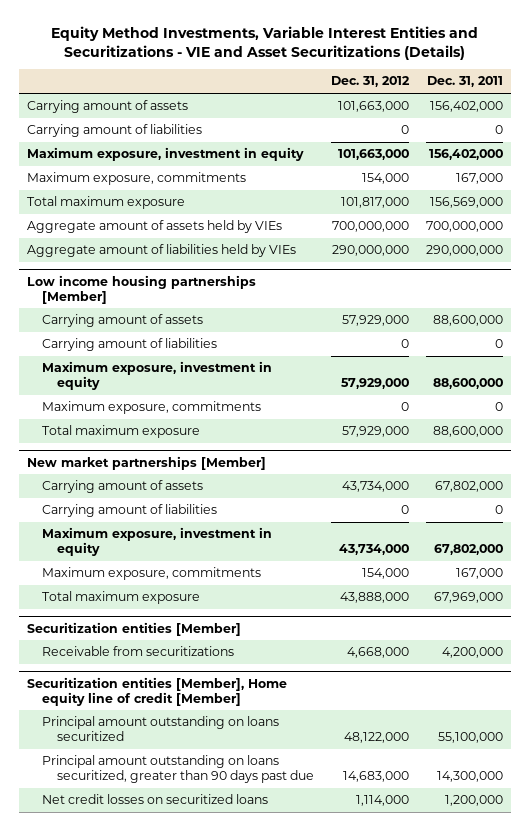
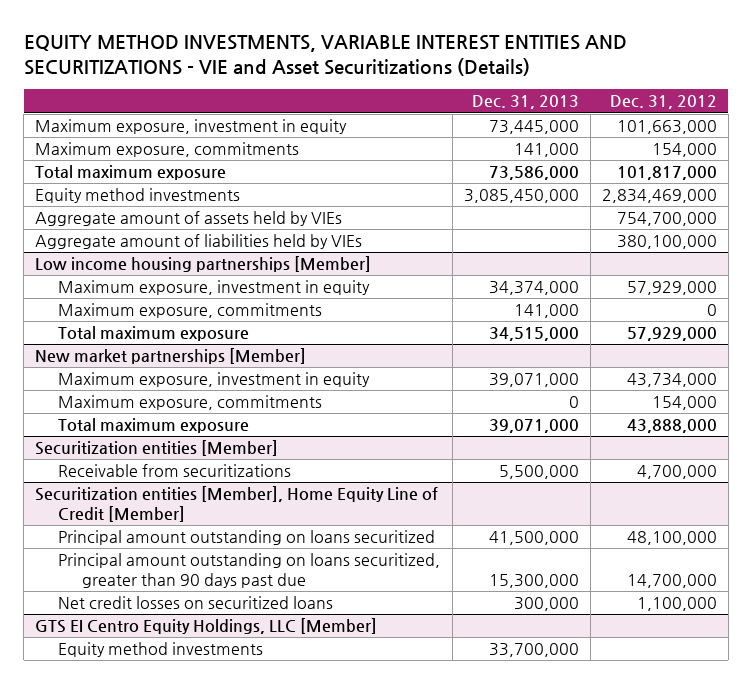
- Equity Method Investments, Variable Interest Entities and Securitizations - VIE and Asset Securitizations (Details)
+ EQUITY METHOD INVESTMENTS, VARIABLE INTEREST ENTITIES AND SECURITIZATIONS - VIE and Asset Securitizations (Details)
- | Dec. 31, 2012 | Dec. 31, 2011
+ | Dec. 31, 2013 | Dec. 31, 2012
- Carrying amount of assets | 101,663,000 | 156,402,000
- Carrying amount of liabilities | 0 | 0
- Aggregate amount of assets held by VIEs | 700,000,000 | 700,000,000
- Aggregate amount of liabilities held by VIEs | 290,000,000 | 290,000,000
+ Equity method investments | 3,085,450,000 | 2,834,469,000
+ Aggregate amount of assets held by VIEs | | 754,700,000
+ Aggregate amount of liabilities held by VIEs | | 380,100,000
@ Low income housing partnerships [Member]
- Carrying amount of assets | 57,929,000 | 88,600,000
- Carrying amount of liabilities | 0 | 0
@ New market partnerships [Member]
- Carrying amount of assets | 43,734,000 | 67,802,000
- Carrying amount of liabilities | 0 | 0
@ Securitization entities [Member]
- Receivable from securitizations | 4,668,000 | 4,200,000
- Securitization entities [Member], Home equity line of credit [Member]
- Principal amount outstanding on loans securitized | 48,122,000 | 55,100,000
- Principal amount outstanding on loans securitized, greater than 90 days past due | 14,683,000 | 14,300,000
- Net credit losses on securitized loans | 1,114,000 | 1,200,000
@ Securitization entities [Member]
+ Receivable from securitizations | 5,500,000 | 4,700,000
+ Securitization entities [Member], Home Equity Line of Credit [Member]
+ Principal amount outstanding on loans securitized | 41,500,000 | 48,100,000
+ Principal amount outstanding on loans securitized, greater than 90 days past due | 15,300,000 | 14,700,000
+ Net credit losses on securitized loans | 300,000 | 1,100,000
+ GTS EI Centro Equity Holdings, LLC [Member]
+ Equity method investments | 33,700,000 |

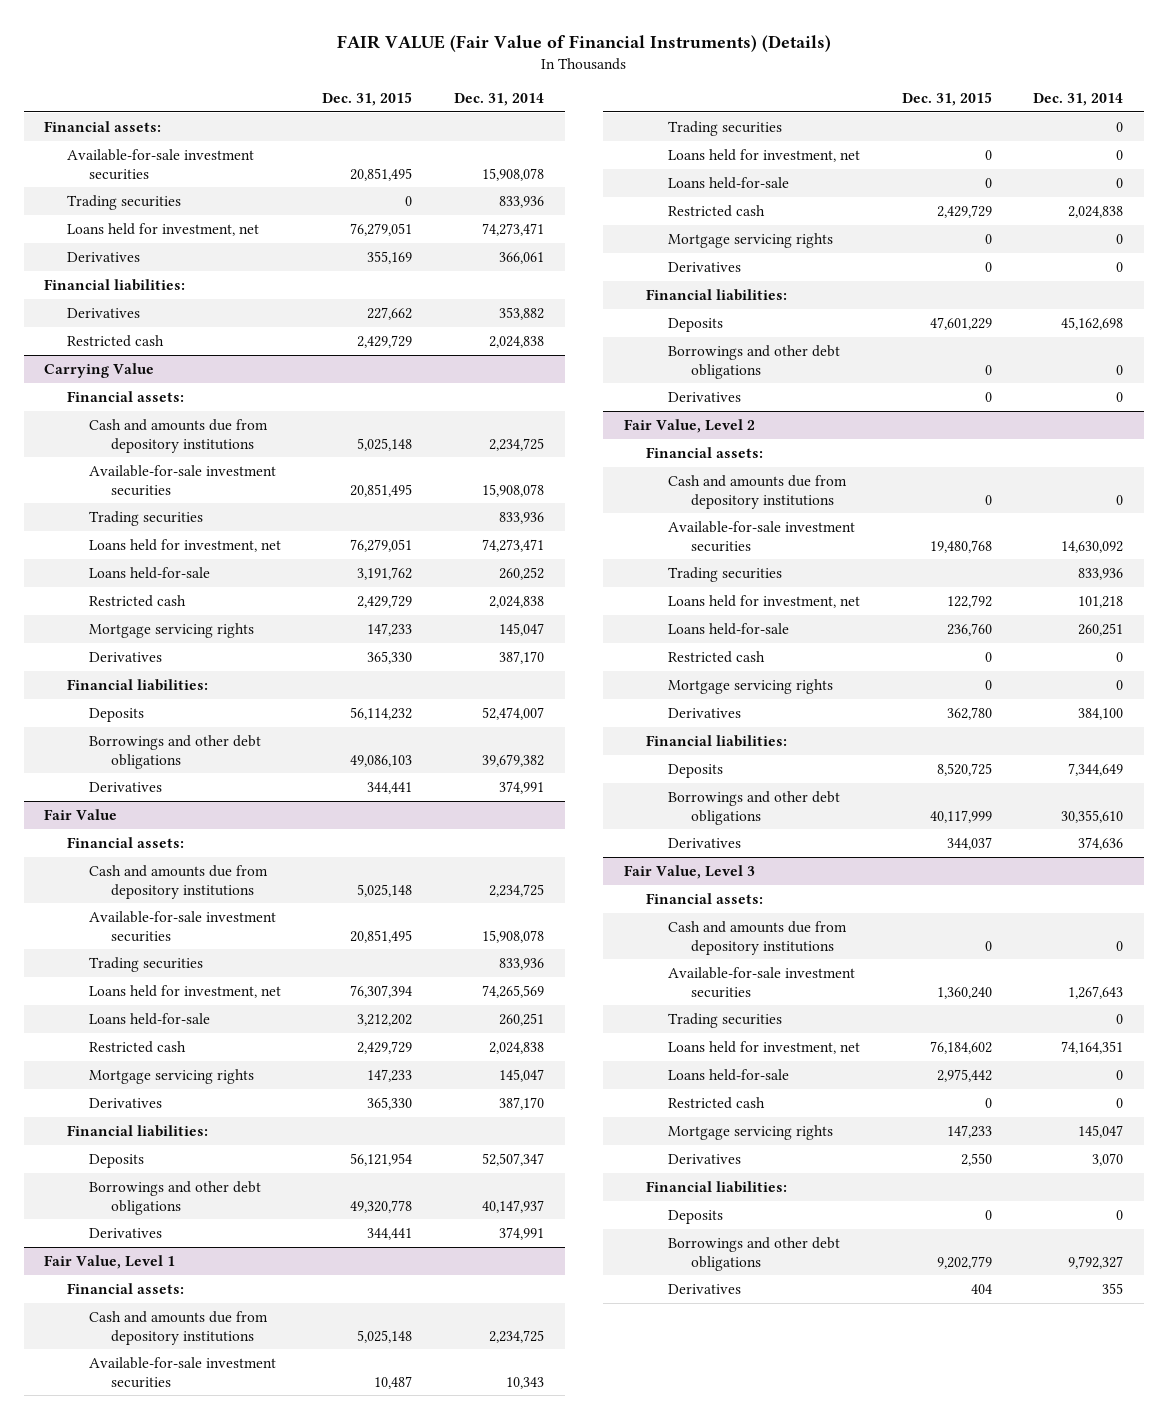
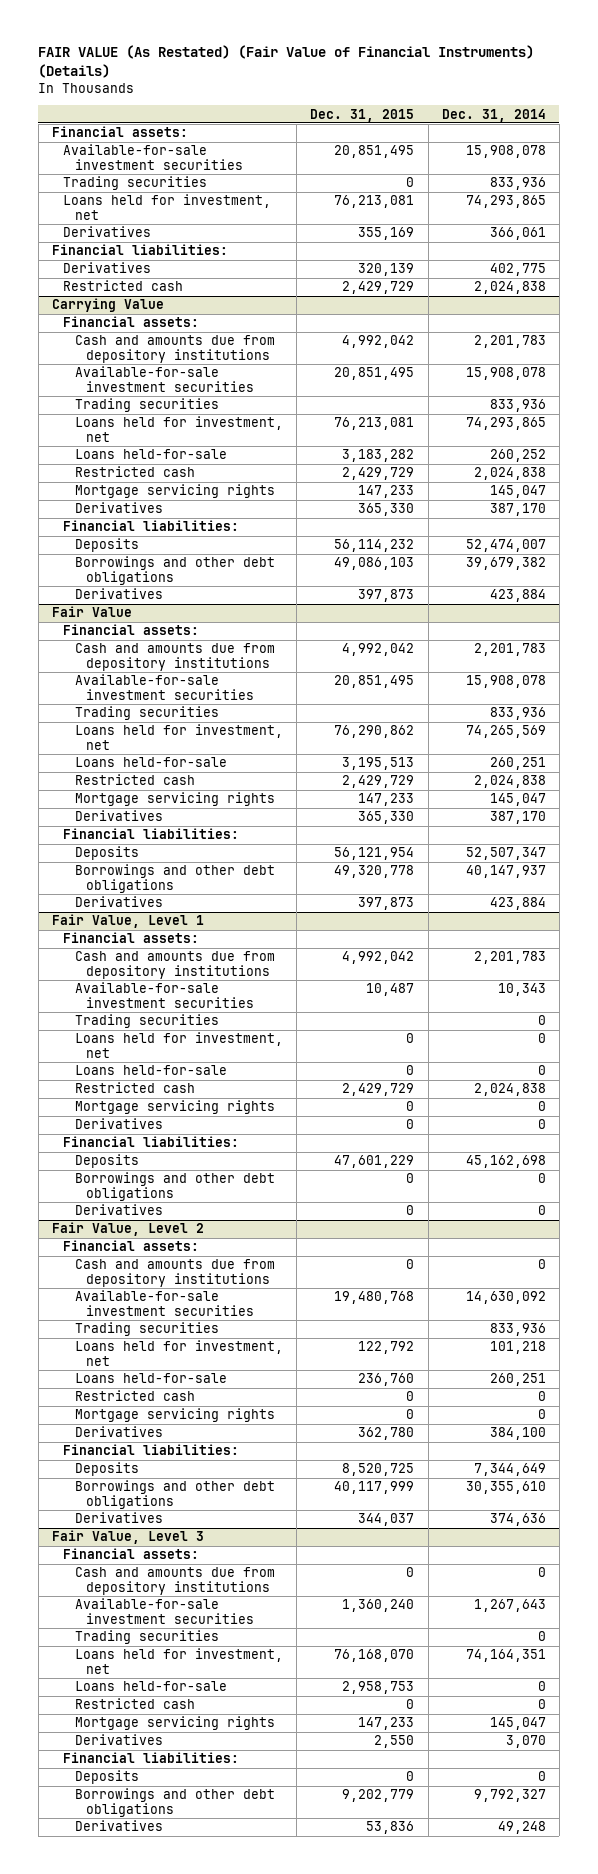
- FAIR VALUE (Fair Value of Financial Instruments) (Details)
+ FAIR VALUE (As Restated) (Fair Value of Financial Instruments) (Details)
- Loans held for investment, net | 76,279,051 | 74,273,471
+ Loans held for investment, net | 76,213,081 | 74,293,865
- Derivatives | 227,662 | 353,882
+ Derivatives | 320,139 | 402,775
@ Carrying Value
- Cash and amounts due from depository institutions | 5,025,148 | 2,234,725
+ Cash and amounts due from depository institutions | 4,992,042 | 2,201,783
- Loans held for investment, net | 76,279,051 | 74,273,471
- Loans held-for-sale | 3,191,762 | 260,252
+ Loans held for investment, net | 76,213,081 | 74,293,865
+ Loans held-for-sale | 3,183,282 | 260,252
- Derivatives | 344,441 | 374,991
+ Derivatives | 397,873 | 423,884
@ Fair Value
- Cash and amounts due from depository institutions | 5,025,148 | 2,234,725
+ Cash and amounts due from depository institutions | 4,992,042 | 2,201,783
- Loans held for investment, net | 76,307,394 | 74,265,569
- Loans held-for-sale | 3,212,202 | 260,251
+ Loans held for investment, net | 76,290,862 | 74,265,569
+ Loans held-for-sale | 3,195,513 | 260,251
- Derivatives | 344,441 | 374,991
+ Derivatives | 397,873 | 423,884
@ Fair Value, Level 1
- Cash and amounts due from depository institutions | 5,025,148 | 2,234,725
+ Cash and amounts due from depository institutions | 4,992,042 | 2,201,783
@ Fair Value, Level 3
- Loans held for investment, net | 76,184,602 | 74,164,351
- Loans held-for-sale | 2,975,442 | 0
+ Loans held for investment, net | 76,168,070 | 74,164,351
+ Loans held-for-sale | 2,958,753 | 0
- Derivatives | 404 | 355
+ Derivatives | 53,836 | 49,248

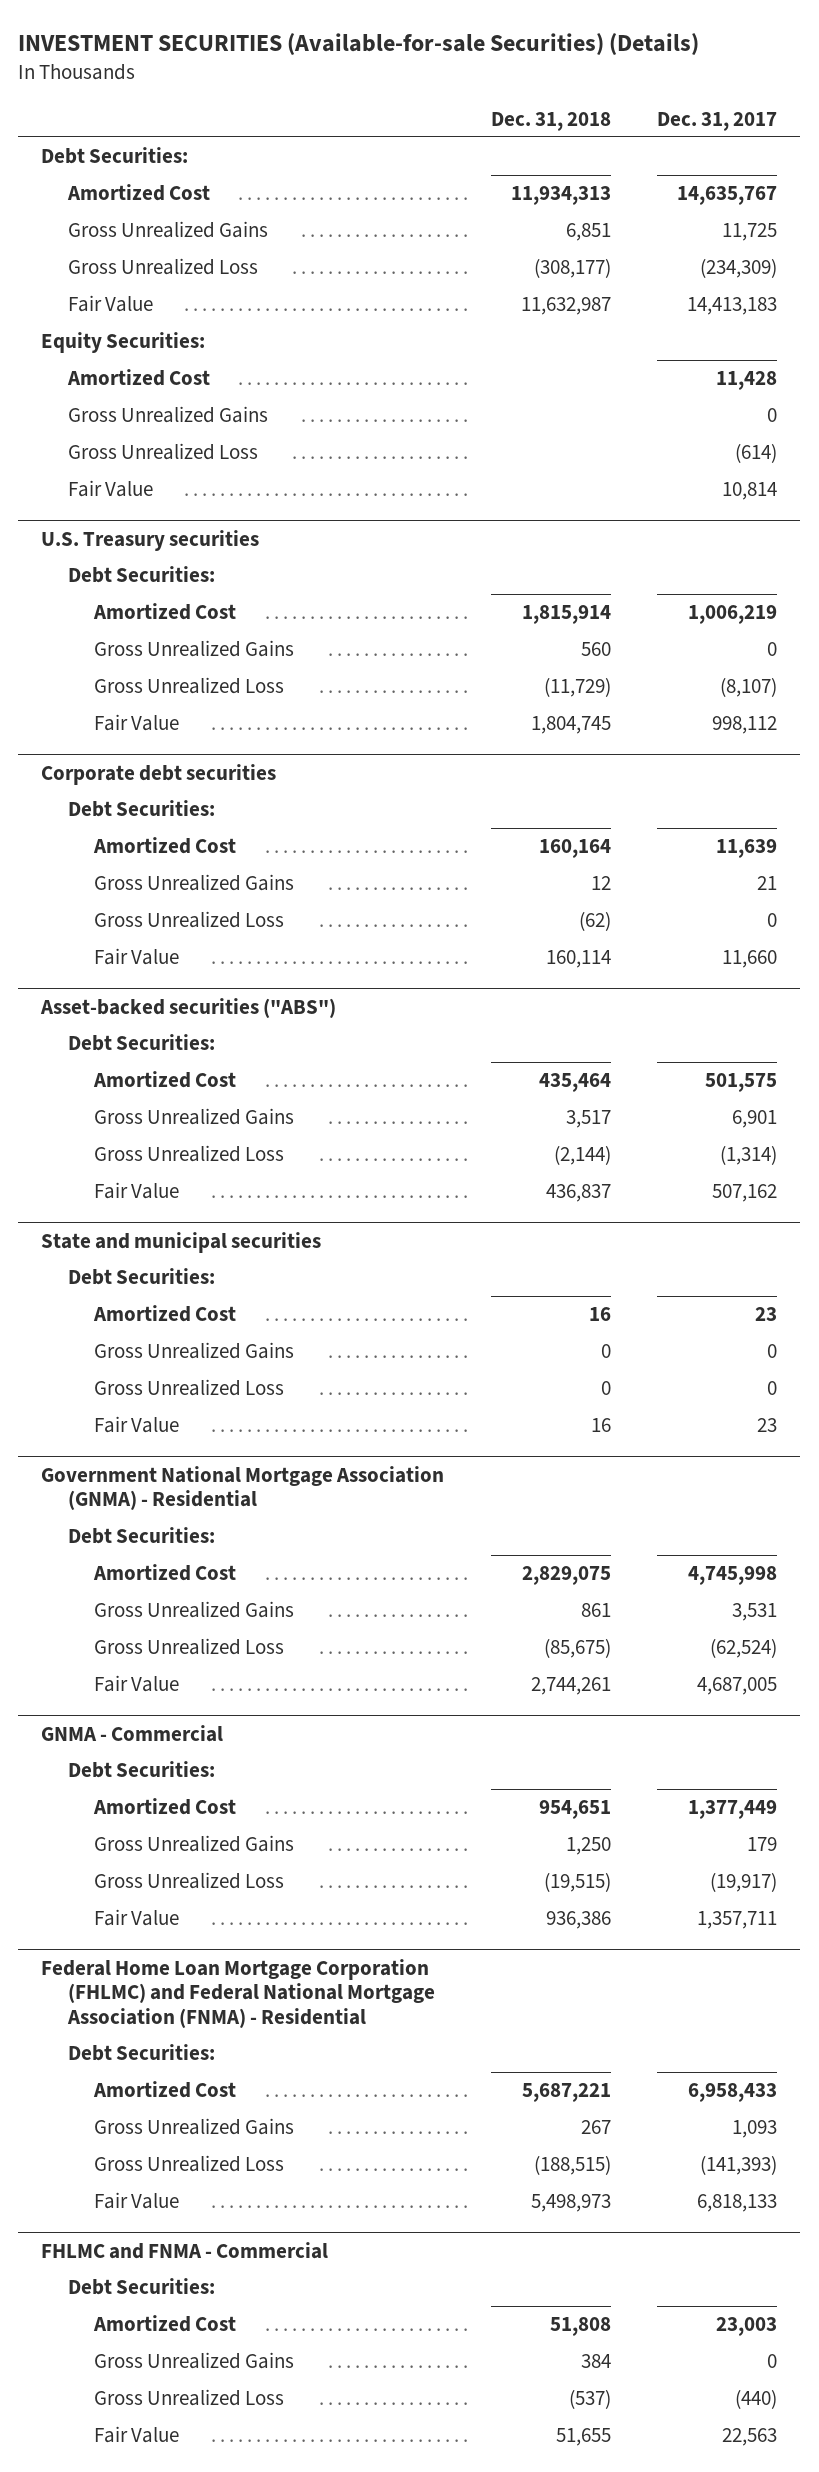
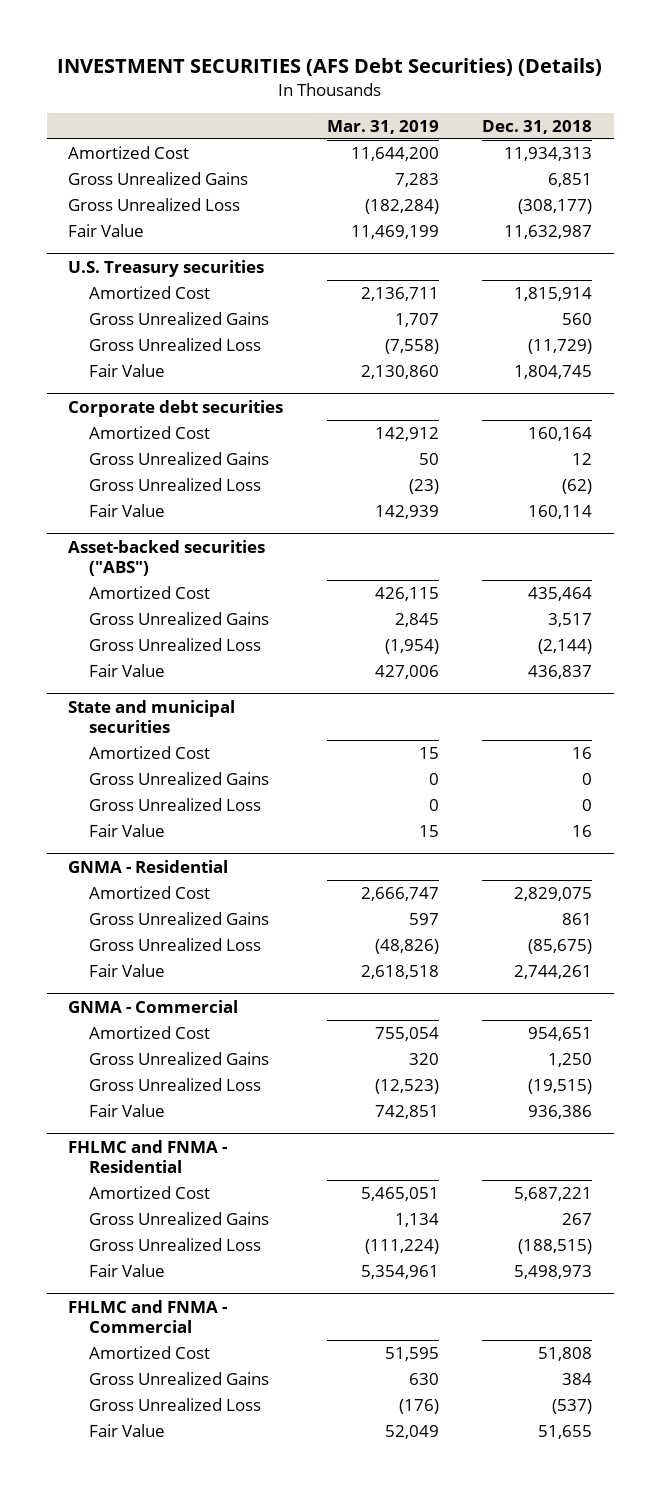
- INVESTMENT SECURITIES (Available-for-sale Securities) (Details)
+ INVESTMENT SECURITIES (AFS Debt Securities) (Details)
- | Dec. 31, 2018 | Dec. 31, 2017
+ | Mar. 31, 2019 | Dec. 31, 2018
- Debt Securities:
- Equity Securities:
- Amortized Cost | | 11,428
- Gross Unrealized Gains | | 0
- Gross Unrealized Loss | | (614)
- Fair Value | | 10,814
@ U.S. Treasury securities
- Debt Securities:
@ Corporate debt securities
- Debt Securities:
@ Asset-backed securities ("ABS")
- Debt Securities:
@ State and municipal securities
- Debt Securities:
- Government National Mortgage Association (GNMA) - Residential
- Debt Securities:
+ GNMA - Residential
@ GNMA - Commercial
- Debt Securities:
- Federal Home Loan Mortgage Corporation (FHLMC) and Federal National Mortgage Association (FNMA) - Residential
- Debt Securities:
+ FHLMC and FNMA - Residential
@ FHLMC and FNMA - Commercial
- Debt Securities:

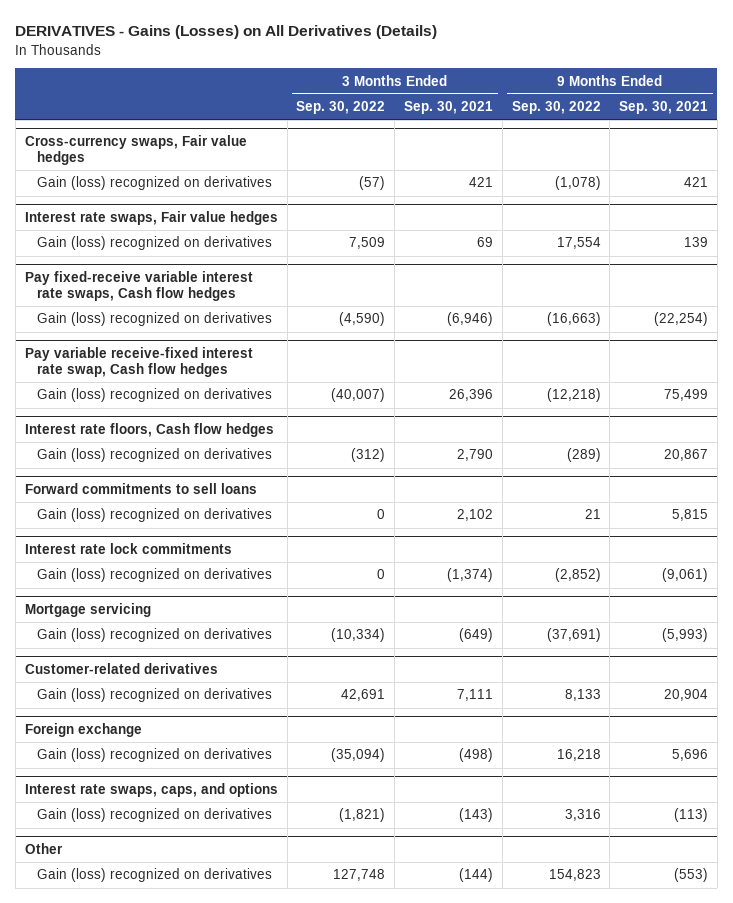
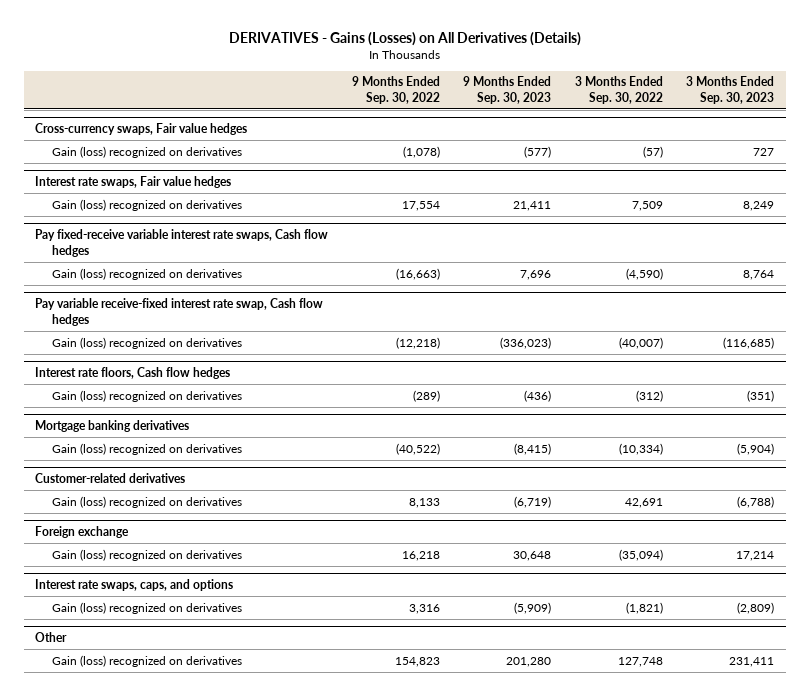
- | 3 Months Ended Sep. 30, 2022 | 3 Months Ended Sep. 30, 2021 | 9 Months Ended Sep. 30, 2022 | 9 Months Ended Sep. 30, 2021
+ | 9 Months Ended Sep. 30, 2022 | 9 Months Ended Sep. 30, 2023 | 3 Months Ended Sep. 30, 2022 | 3 Months Ended Sep. 30, 2023
- Forward commitments to sell loans
- Gain (loss) recognized on derivatives | 0 | 2,102 | 21 | 5,815
- Interest rate lock commitments
- Gain (loss) recognized on derivatives | 0 | (1,374) | (2,852) | (9,061)
- Mortgage servicing
- Gain (loss) recognized on derivatives | (10,334) | (649) | (37,691) | (5,993)
+ Mortgage banking derivatives
+ Gain (loss) recognized on derivatives | (40,522) | (8,415) | (10,334) | (5,904)

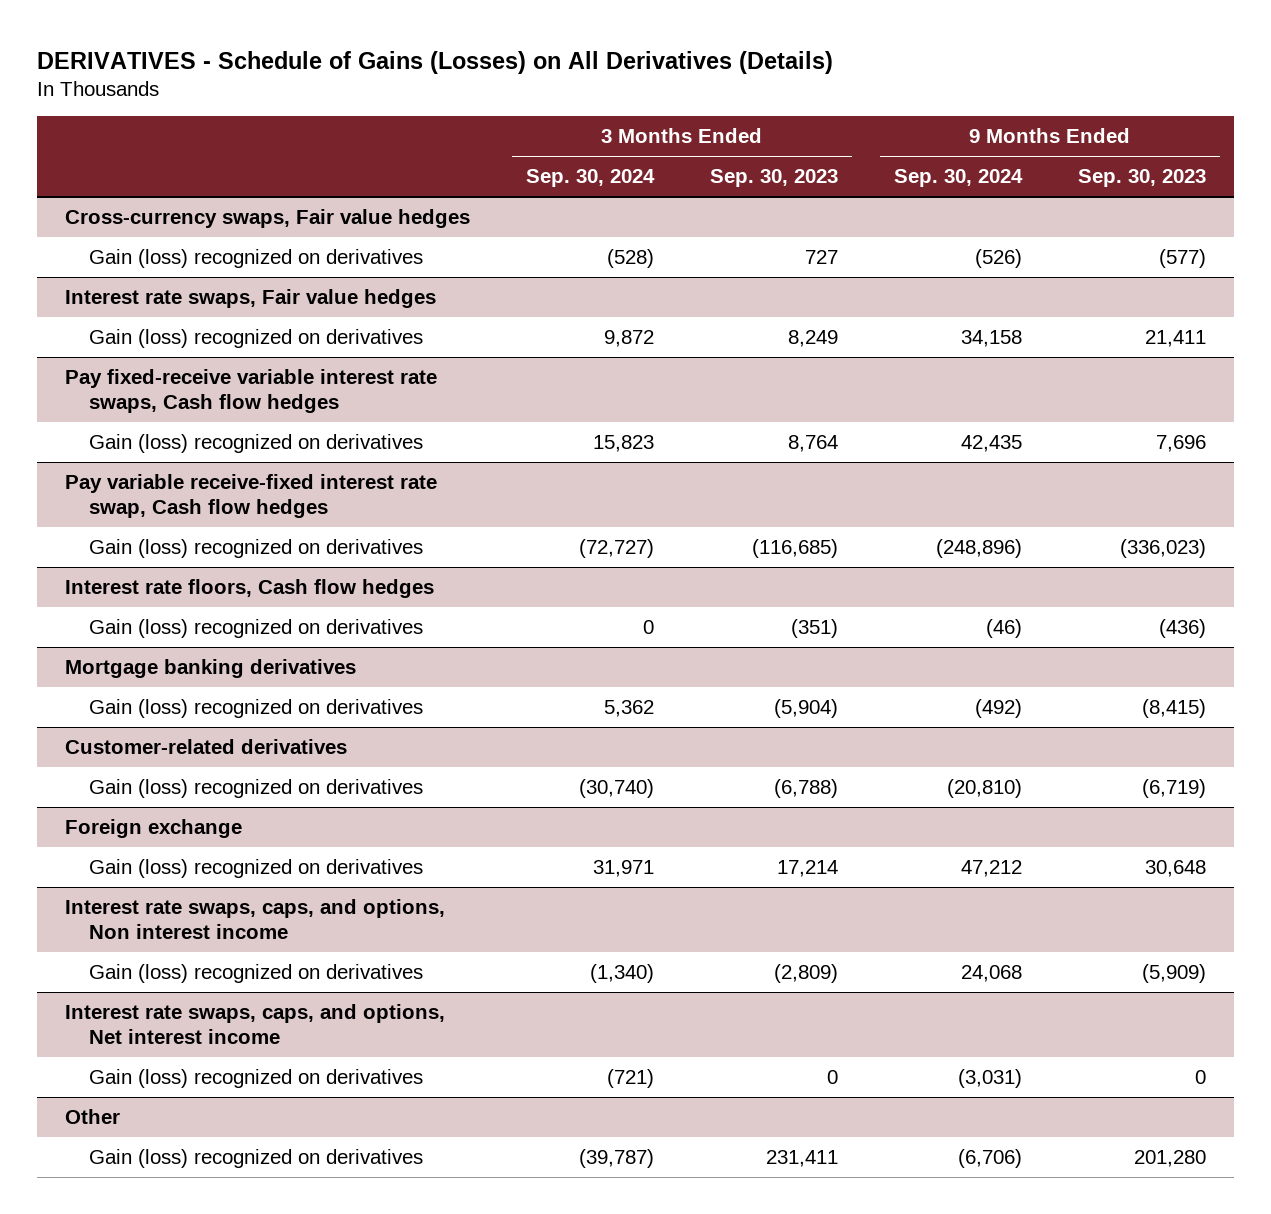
- DERIVATIVES - Gains (Losses) on All Derivatives (Details)
+ DERIVATIVES - Schedule of Gains (Losses) on All Derivatives (Details)
- | 9 Months Ended Sep. 30, 2022 | 9 Months Ended Sep. 30, 2023 | 3 Months Ended Sep. 30, 2022 | 3 Months Ended Sep. 30, 2023
+ | 3 Months Ended Sep. 30, 2024 | 3 Months Ended Sep. 30, 2023 | 9 Months Ended Sep. 30, 2024 | 9 Months Ended Sep. 30, 2023
- Interest rate swaps, caps, and options
+ Interest rate swaps, caps, and options, Non interest income
+ Interest rate swaps, caps, and options, Net interest income
+ Gain (loss) recognized on derivatives | (721) | 0 | (3,031) | 0

